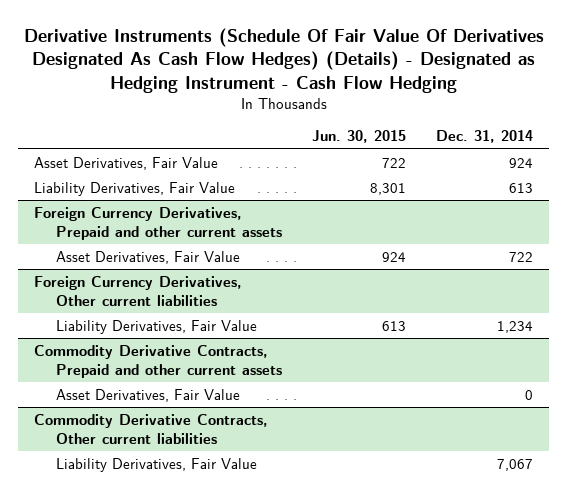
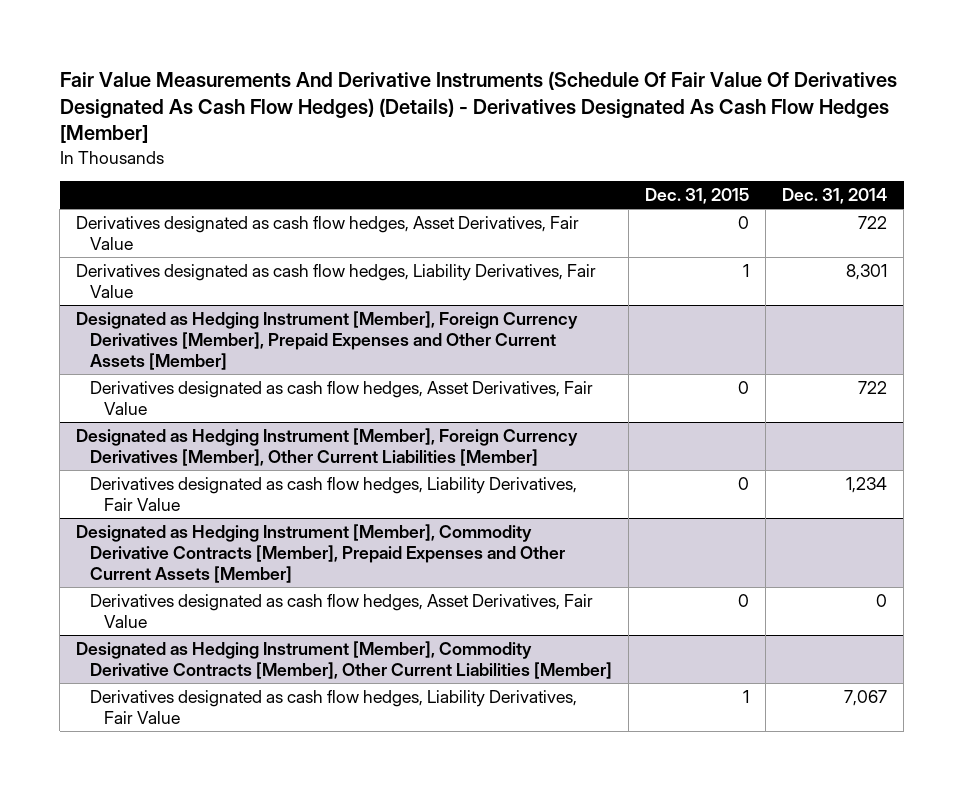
- Derivative Instruments (Schedule Of Fair Value Of Derivatives Designated As Cash Flow Hedges) (Details) - Designated as Hedging Instrument - Cash Flow Hedging
+ Fair Value Measurements And Derivative Instruments (Schedule Of Fair Value Of Derivatives Designated As Cash Flow Hedges) (Details) - Derivatives Designated As Cash Flow Hedges [Member]
- | Jun. 30, 2015 | Dec. 31, 2014
+ | Dec. 31, 2015 | Dec. 31, 2014
- Asset Derivatives, Fair Value | 722 | 924
- Liability Derivatives, Fair Value | 8,301 | 613
- Foreign Currency Derivatives, Prepaid and other current assets
- Asset Derivatives, Fair Value | 924 | 722
- Foreign Currency Derivatives, Other current liabilities
- Liability Derivatives, Fair Value | 613 | 1,234
- Commodity Derivative Contracts, Prepaid and other current assets
- Asset Derivatives, Fair Value | | 0
- Commodity Derivative Contracts, Other current liabilities
- Liability Derivatives, Fair Value | | 7,067
+ Derivatives designated as cash flow hedges, Asset Derivatives, Fair Value | 0 | 722
+ Derivatives designated as cash flow hedges, Liability Derivatives, Fair Value | 1 | 8,301
+ Designated as Hedging Instrument [Member], Foreign Currency Derivatives [Member], Prepaid Expenses and Other Current Assets [Member]
+ Derivatives designated as cash flow hedges, Asset Derivatives, Fair Value | 0 | 722
+ Designated as Hedging Instrument [Member], Foreign Currency Derivatives [Member], Other Current Liabilities [Member]
+ Derivatives designated as cash flow hedges, Liability Derivatives, Fair Value | 0 | 1,234
+ Designated as Hedging Instrument [Member], Commodity Derivative Contracts [Member], Prepaid Expenses and Other Current Assets [Member]
+ Derivatives designated as cash flow hedges, Asset Derivatives, Fair Value | 0 | 0
+ Designated as Hedging Instrument [Member], Commodity Derivative Contracts [Member], Other Current Liabilities [Member]
+ Derivatives designated as cash flow hedges, Liability Derivatives, Fair Value | 1 | 7,067

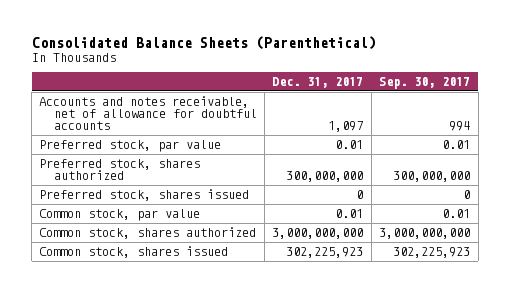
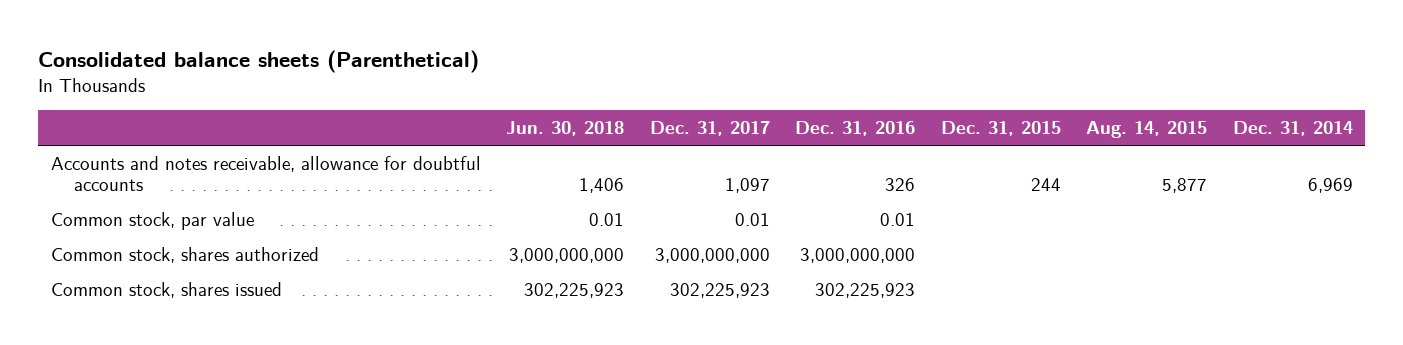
- Consolidated Balance Sheets (Parenthetical)
+ Consolidated balance sheets (Parenthetical)
- | Dec. 31, 2017 | Sep. 30, 2017
+ | Jun. 30, 2018 | Dec. 31, 2017 | Dec. 31, 2016 | Dec. 31, 2015 | Aug. 14, 2015 | Dec. 31, 2014
- Accounts and notes receivable, net of allowance for doubtful accounts | 1,097 | 994
- Preferred stock, par value | 0.01 | 0.01
- Preferred stock, shares authorized | 300,000,000 | 300,000,000
- Preferred stock, shares issued | 0 | 0
+ Accounts and notes receivable, allowance for doubtful accounts | 1,406 | 1,097 | 326 | 244 | 5,877 | 6,969

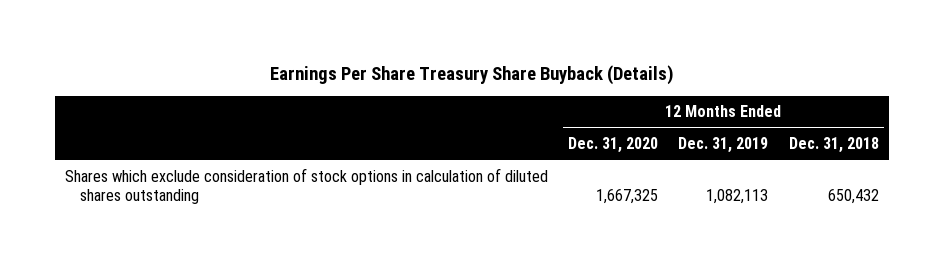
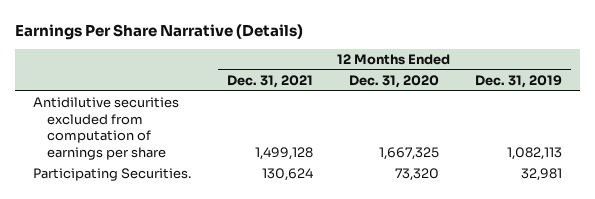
- Earnings Per Share Treasury Share Buyback (Details)
+ Earnings Per Share Narrative (Details)
- | 12 Months Ended Dec. 31, 2020 | 12 Months Ended Dec. 31, 2019 | 12 Months Ended Dec. 31, 2018
+ | 12 Months Ended Dec. 31, 2021 | 12 Months Ended Dec. 31, 2020 | 12 Months Ended Dec. 31, 2019
- Shares which exclude consideration of stock options in calculation of diluted shares outstanding | 1,667,325 | 1,082,113 | 650,432
+ Antidilutive securities excluded from computation of earnings per share | 1,499,128 | 1,667,325 | 1,082,113
+ Participating Securities. | 130,624 | 73,320 | 32,981

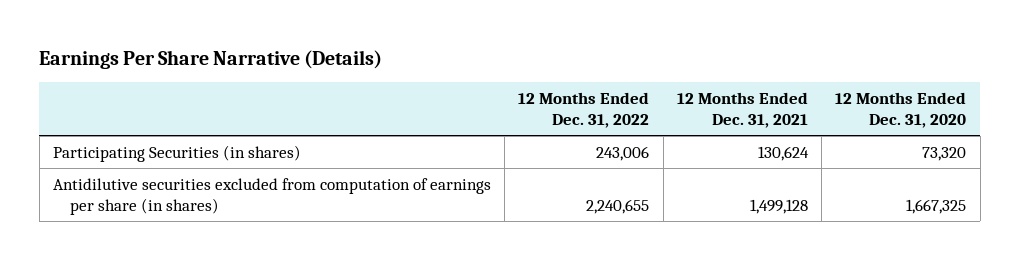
- | 12 Months Ended Dec. 31, 2021 | 12 Months Ended Dec. 31, 2020 | 12 Months Ended Dec. 31, 2019
+ | 12 Months Ended Dec. 31, 2022 | 12 Months Ended Dec. 31, 2021 | 12 Months Ended Dec. 31, 2020
- Antidilutive securities excluded from computation of earnings per share | 1,499,128 | 1,667,325 | 1,082,113
- Participating Securities. | 130,624 | 73,320 | 32,981
+ Participating Securities (in shares) | 243,006 | 130,624 | 73,320
+ Antidilutive securities excluded from computation of earnings per share (in shares) | 2,240,655 | 1,499,128 | 1,667,325

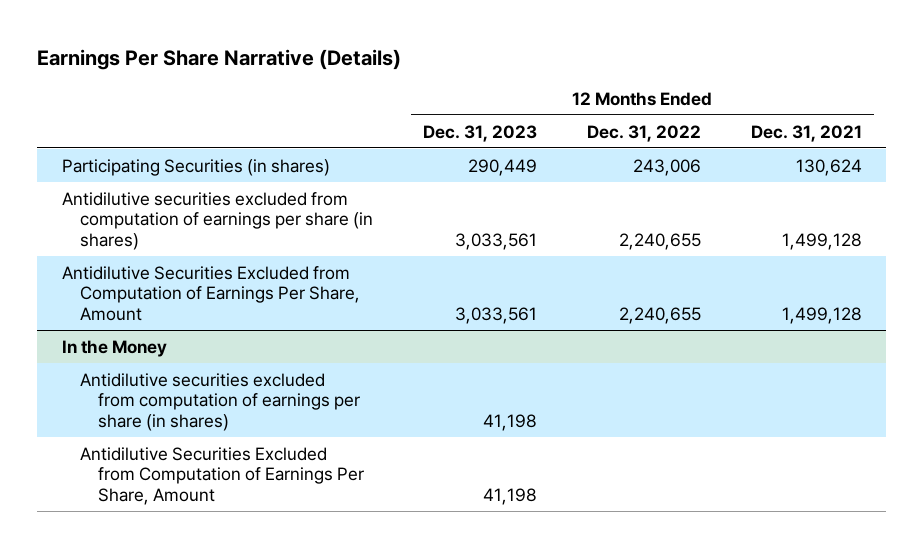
- | 12 Months Ended Dec. 31, 2022 | 12 Months Ended Dec. 31, 2021 | 12 Months Ended Dec. 31, 2020
+ | 12 Months Ended Dec. 31, 2023 | 12 Months Ended Dec. 31, 2022 | 12 Months Ended Dec. 31, 2021
+ Antidilutive Securities Excluded from Computation of Earnings Per Share, Amount | 3,033,561 | 2,240,655 | 1,499,128
+ In the Money
+ Antidilutive securities excluded from computation of earnings per share (in shares) | 41,198 | |
+ Antidilutive Securities Excluded from Computation of Earnings Per Share, Amount | 41,198 | |

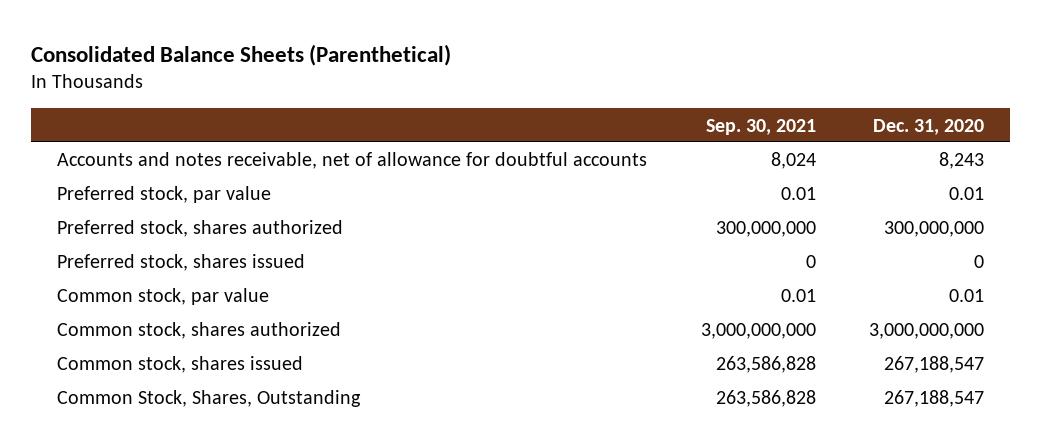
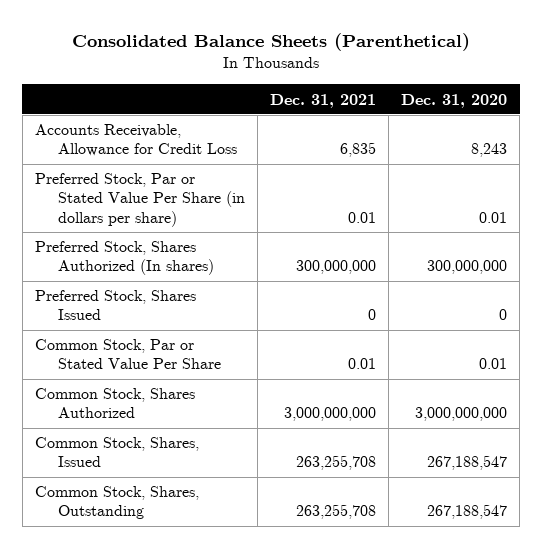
- | Sep. 30, 2021 | Dec. 31, 2020
+ | Dec. 31, 2021 | Dec. 31, 2020
- Accounts and notes receivable, net of allowance for doubtful accounts | 8,024 | 8,243
- Preferred stock, par value | 0.01 | 0.01
- Preferred stock, shares authorized | 300,000,000 | 300,000,000
- Preferred stock, shares issued | 0 | 0
- Common stock, par value | 0.01 | 0.01
- Common stock, shares authorized | 3,000,000,000 | 3,000,000,000
- Common stock, shares issued | 263,586,828 | 267,188,547
+ Accounts Receivable, Allowance for Credit Loss | 6,835 | 8,243
+ Preferred Stock, Par or Stated Value Per Share (in dollars per share) | 0.01 | 0.01
+ Preferred Stock, Shares Authorized (In shares) | 300,000,000 | 300,000,000
+ Preferred Stock, Shares Issued | 0 | 0
+ Common Stock, Par or Stated Value Per Share | 0.01 | 0.01
+ Common Stock, Shares Authorized | 3,000,000,000 | 3,000,000,000
+ Common Stock, Shares, Issued | 263,255,708 | 267,188,547

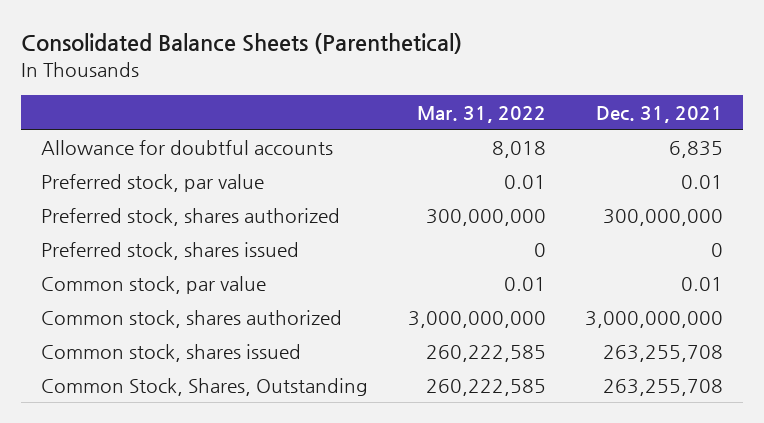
- | Dec. 31, 2021 | Dec. 31, 2020
+ | Mar. 31, 2022 | Dec. 31, 2021
- Accounts Receivable, Allowance for Credit Loss | 6,835 | 8,243
- Preferred Stock, Par or Stated Value Per Share (in dollars per share) | 0.01 | 0.01
- Preferred Stock, Shares Authorized (In shares) | 300,000,000 | 300,000,000
- Preferred Stock, Shares Issued | 0 | 0
- Common Stock, Par or Stated Value Per Share | 0.01 | 0.01
- Common Stock, Shares Authorized | 3,000,000,000 | 3,000,000,000
- Common Stock, Shares, Issued | 263,255,708 | 267,188,547
+ Allowance for doubtful accounts | 8,018 | 6,835
+ Preferred stock, par value | 0.01 | 0.01
+ Preferred stock, shares authorized | 300,000,000 | 300,000,000
+ Preferred stock, shares issued | 0 | 0
+ Common stock, par value | 0.01 | 0.01
+ Common stock, shares authorized | 3,000,000,000 | 3,000,000,000
+ Common stock, shares issued | 260,222,585 | 263,255,708

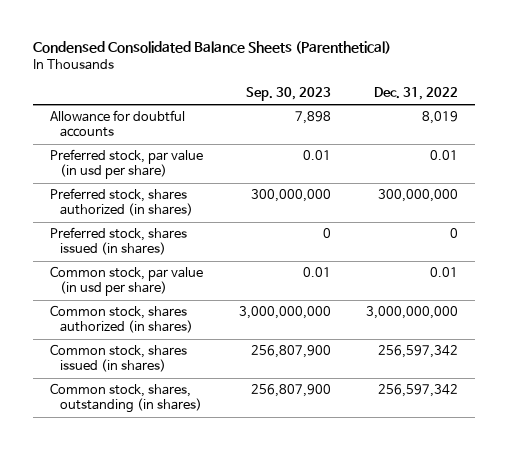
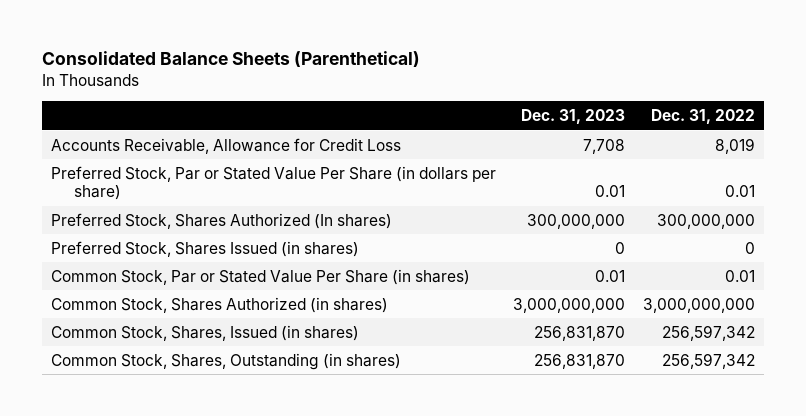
- Condensed Consolidated Balance Sheets (Parenthetical)
+ Consolidated Balance Sheets (Parenthetical)
- | Sep. 30, 2023 | Dec. 31, 2022
+ | Dec. 31, 2023 | Dec. 31, 2022
- Allowance for doubtful accounts | 7,898 | 8,019
- Preferred stock, par value (in usd per share) | 0.01 | 0.01
- Preferred stock, shares authorized (in shares) | 300,000,000 | 300,000,000
- Preferred stock, shares issued (in shares) | 0 | 0
- Common stock, par value (in usd per share) | 0.01 | 0.01
- Common stock, shares authorized (in shares) | 3,000,000,000 | 3,000,000,000
- Common stock, shares issued (in shares) | 256,807,900 | 256,597,342
- Common stock, shares, outstanding (in shares) | 256,807,900 | 256,597,342
+ Accounts Receivable, Allowance for Credit Loss | 7,708 | 8,019
+ Preferred Stock, Par or Stated Value Per Share (in dollars per share) | 0.01 | 0.01
+ Preferred Stock, Shares Authorized (In shares) | 300,000,000 | 300,000,000
+ Preferred Stock, Shares Issued (in shares) | 0 | 0
+ Common Stock, Par or Stated Value Per Share (in shares) | 0.01 | 0.01
+ Common Stock, Shares Authorized (in shares) | 3,000,000,000 | 3,000,000,000
+ Common Stock, Shares, Issued (in shares) | 256,831,870 | 256,597,342
+ Common Stock, Shares, Outstanding (in shares) | 256,831,870 | 256,597,342

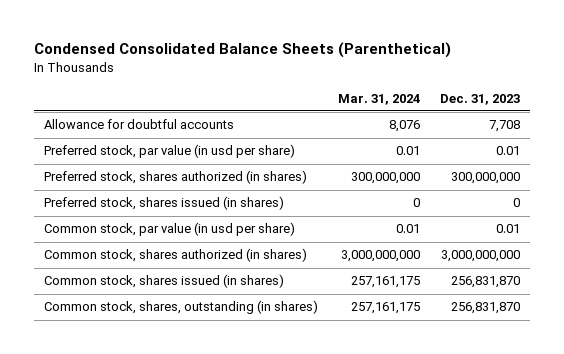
- Consolidated Balance Sheets (Parenthetical)
+ Condensed Consolidated Balance Sheets (Parenthetical)
- | Dec. 31, 2023 | Dec. 31, 2022
+ | Mar. 31, 2024 | Dec. 31, 2023
- Accounts Receivable, Allowance for Credit Loss | 7,708 | 8,019
- Preferred Stock, Par or Stated Value Per Share (in dollars per share) | 0.01 | 0.01
- Preferred Stock, Shares Authorized (In shares) | 300,000,000 | 300,000,000
- Preferred Stock, Shares Issued (in shares) | 0 | 0
- Common Stock, Par or Stated Value Per Share (in shares) | 0.01 | 0.01
- Common Stock, Shares Authorized (in shares) | 3,000,000,000 | 3,000,000,000
- Common Stock, Shares, Issued (in shares) | 256,831,870 | 256,597,342
- Common Stock, Shares, Outstanding (in shares) | 256,831,870 | 256,597,342
+ Allowance for doubtful accounts | 8,076 | 7,708
+ Preferred stock, par value (in usd per share) | 0.01 | 0.01
+ Preferred stock, shares authorized (in shares) | 300,000,000 | 300,000,000
+ Preferred stock, shares issued (in shares) | 0 | 0
+ Common stock, par value (in usd per share) | 0.01 | 0.01
+ Common stock, shares authorized (in shares) | 3,000,000,000 | 3,000,000,000
+ Common stock, shares issued (in shares) | 257,161,175 | 256,831,870
+ Common stock, shares, outstanding (in shares) | 257,161,175 | 256,831,870

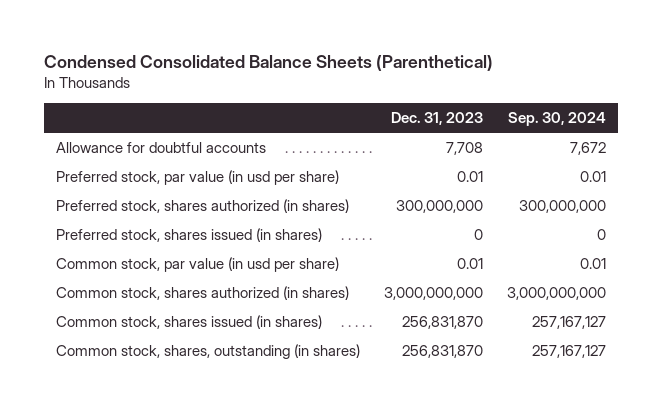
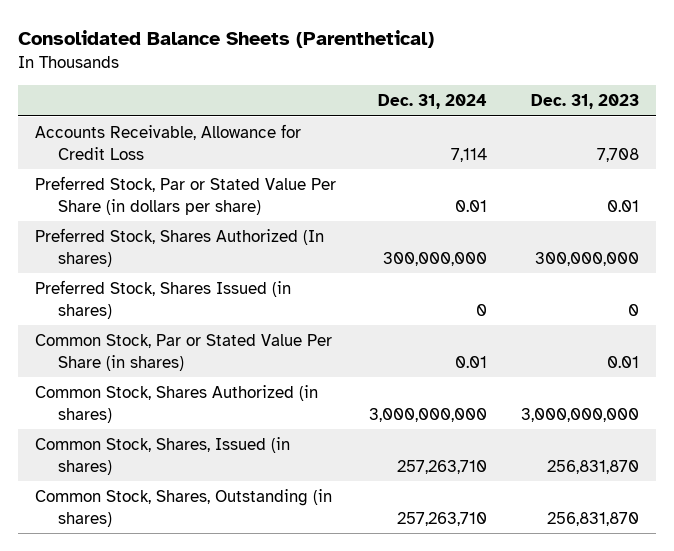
- Condensed Consolidated Balance Sheets (Parenthetical)
+ Consolidated Balance Sheets (Parenthetical)
- | Dec. 31, 2023 | Sep. 30, 2024
+ | Dec. 31, 2024 | Dec. 31, 2023
- Allowance for doubtful accounts | 7,708 | 7,672
- Preferred stock, par value (in usd per share) | 0.01 | 0.01
- Preferred stock, shares authorized (in shares) | 300,000,000 | 300,000,000
- Preferred stock, shares issued (in shares) | 0 | 0
- Common stock, par value (in usd per share) | 0.01 | 0.01
- Common stock, shares authorized (in shares) | 3,000,000,000 | 3,000,000,000
- Common stock, shares issued (in shares) | 256,831,870 | 257,167,127
- Common stock, shares, outstanding (in shares) | 256,831,870 | 257,167,127
+ Accounts Receivable, Allowance for Credit Loss | 7,114 | 7,708
+ Preferred Stock, Par or Stated Value Per Share (in dollars per share) | 0.01 | 0.01
+ Preferred Stock, Shares Authorized (In shares) | 300,000,000 | 300,000,000
+ Preferred Stock, Shares Issued (in shares) | 0 | 0
+ Common Stock, Par or Stated Value Per Share (in shares) | 0.01 | 0.01
+ Common Stock, Shares Authorized (in shares) | 3,000,000,000 | 3,000,000,000
+ Common Stock, Shares, Issued (in shares) | 257,263,710 | 256,831,870
+ Common Stock, Shares, Outstanding (in shares) | 257,263,710 | 256,831,870

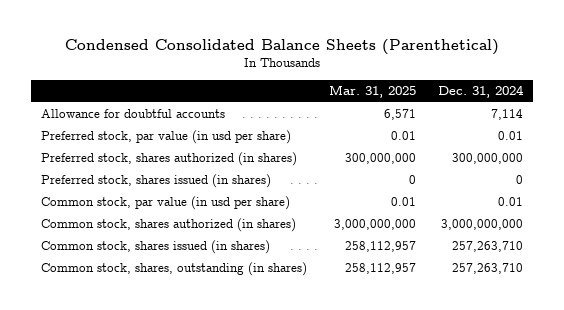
- Consolidated Balance Sheets (Parenthetical)
+ Condensed Consolidated Balance Sheets (Parenthetical)
- | Dec. 31, 2024 | Dec. 31, 2023
+ | Mar. 31, 2025 | Dec. 31, 2024
- Accounts Receivable, Allowance for Credit Loss | 7,114 | 7,708
- Preferred Stock, Par or Stated Value Per Share (in dollars per share) | 0.01 | 0.01
- Preferred Stock, Shares Authorized (In shares) | 300,000,000 | 300,000,000
- Preferred Stock, Shares Issued (in shares) | 0 | 0
- Common Stock, Par or Stated Value Per Share (in shares) | 0.01 | 0.01
- Common Stock, Shares Authorized (in shares) | 3,000,000,000 | 3,000,000,000
- Common Stock, Shares, Issued (in shares) | 257,263,710 | 256,831,870
- Common Stock, Shares, Outstanding (in shares) | 257,263,710 | 256,831,870
+ Allowance for doubtful accounts | 6,571 | 7,114
+ Preferred stock, par value (in usd per share) | 0.01 | 0.01
+ Preferred stock, shares authorized (in shares) | 300,000,000 | 300,000,000
+ Preferred stock, shares issued (in shares) | 0 | 0
+ Common stock, par value (in usd per share) | 0.01 | 0.01
+ Common stock, shares authorized (in shares) | 3,000,000,000 | 3,000,000,000
+ Common stock, shares issued (in shares) | 258,112,957 | 257,263,710
+ Common stock, shares, outstanding (in shares) | 258,112,957 | 257,263,710

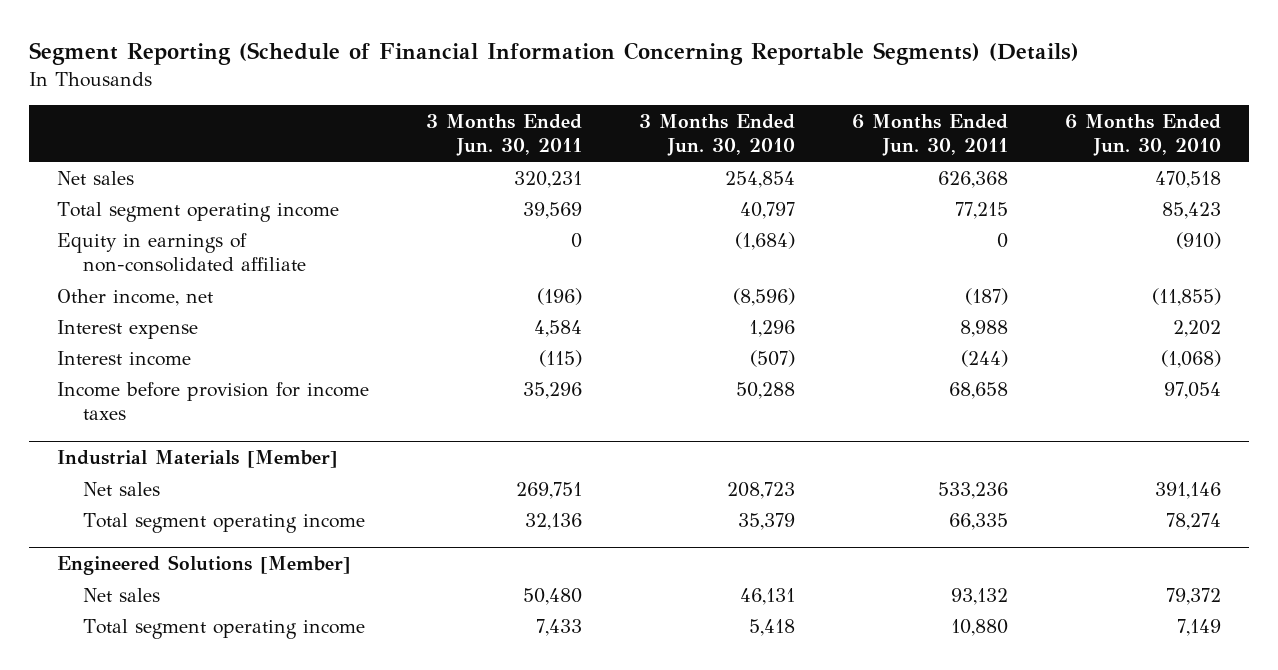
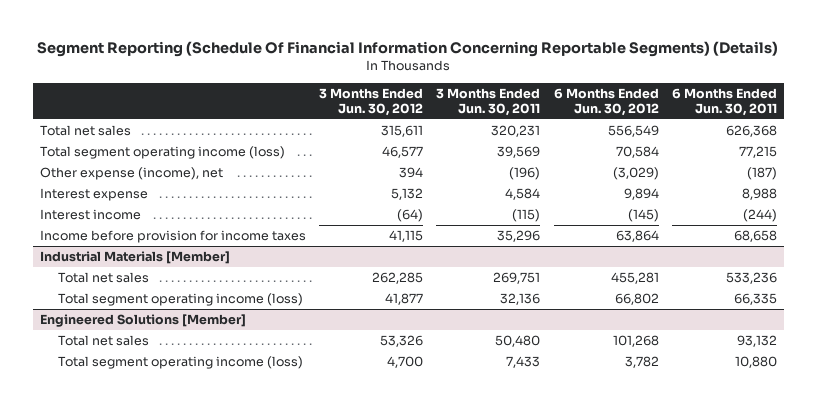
- Segment Reporting (Schedule of Financial Information Concerning Reportable Segments) (Details)
+ Segment Reporting (Schedule Of Financial Information Concerning Reportable Segments) (Details)
- | 3 Months Ended Jun. 30, 2011 | 3 Months Ended Jun. 30, 2010 | 6 Months Ended Jun. 30, 2011 | 6 Months Ended Jun. 30, 2010
+ | 3 Months Ended Jun. 30, 2012 | 3 Months Ended Jun. 30, 2011 | 6 Months Ended Jun. 30, 2012 | 6 Months Ended Jun. 30, 2011
- Net sales | 320,231 | 254,854 | 626,368 | 470,518
- Total segment operating income | 39,569 | 40,797 | 77,215 | 85,423
- Equity in earnings of non-consolidated affiliate | 0 | (1,684) | 0 | (910)
- Other income, net | (196) | (8,596) | (187) | (11,855)
+ Total net sales | 315,611 | 320,231 | 556,549 | 626,368
+ Total segment operating income (loss) | 46,577 | 39,569 | 70,584 | 77,215
+ Other expense (income), net | 394 | (196) | (3,029) | (187)
@ Industrial Materials [Member]
- Net sales | 269,751 | 208,723 | 533,236 | 391,146
- Total segment operating income | 32,136 | 35,379 | 66,335 | 78,274
+ Total net sales | 262,285 | 269,751 | 455,281 | 533,236
+ Total segment operating income (loss) | 41,877 | 32,136 | 66,802 | 66,335
@ Engineered Solutions [Member]
- Net sales | 50,480 | 46,131 | 93,132 | 79,372
- Total segment operating income | 7,433 | 5,418 | 10,880 | 7,149
+ Total net sales | 53,326 | 50,480 | 101,268 | 93,132
+ Total segment operating income (loss) | 4,700 | 7,433 | 3,782 | 10,880

